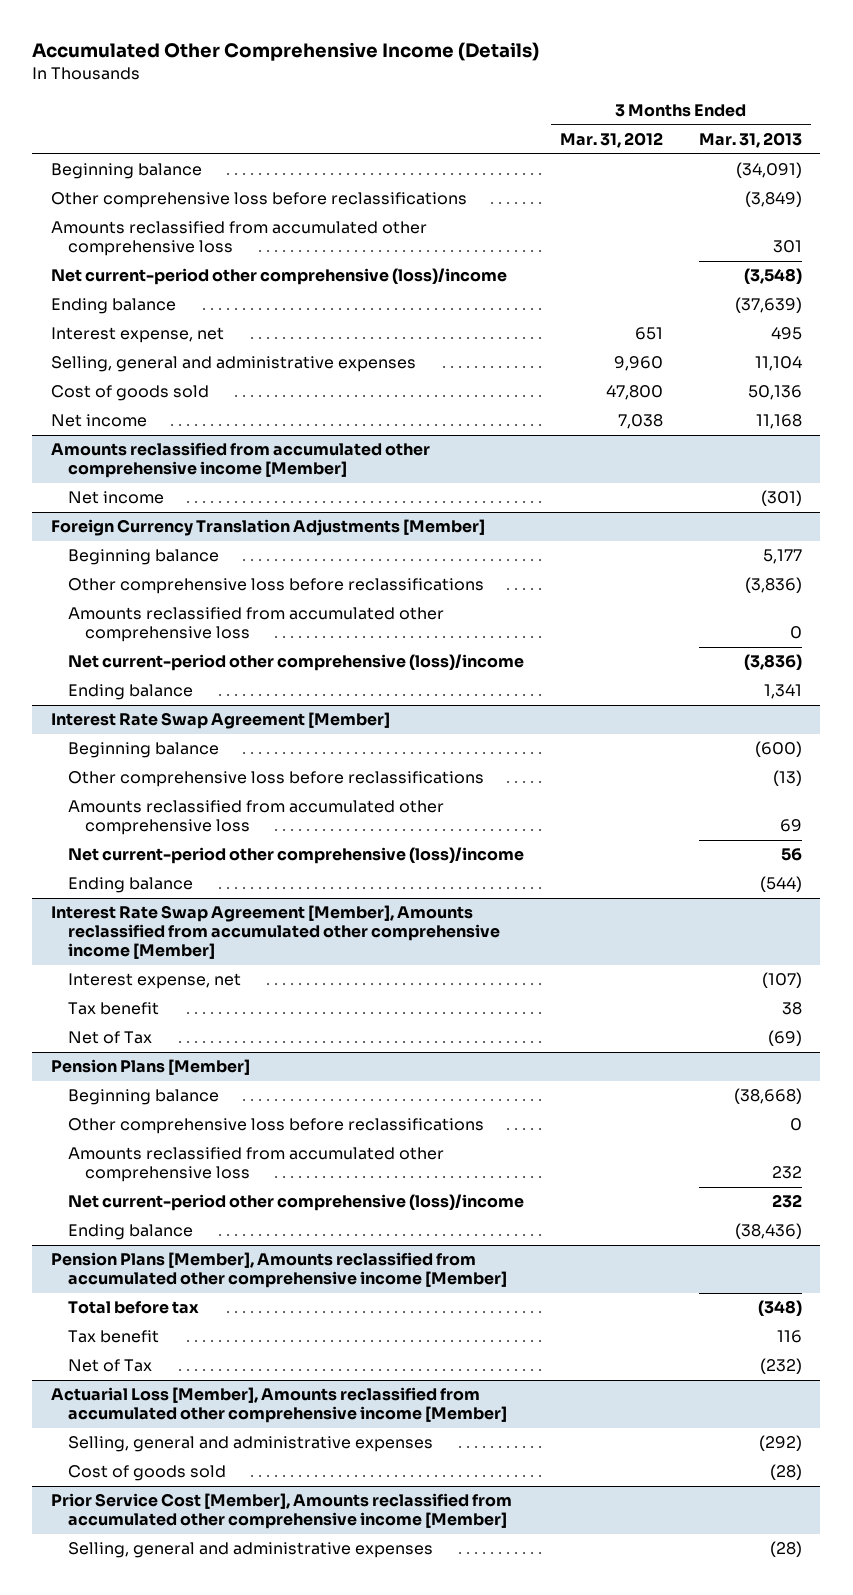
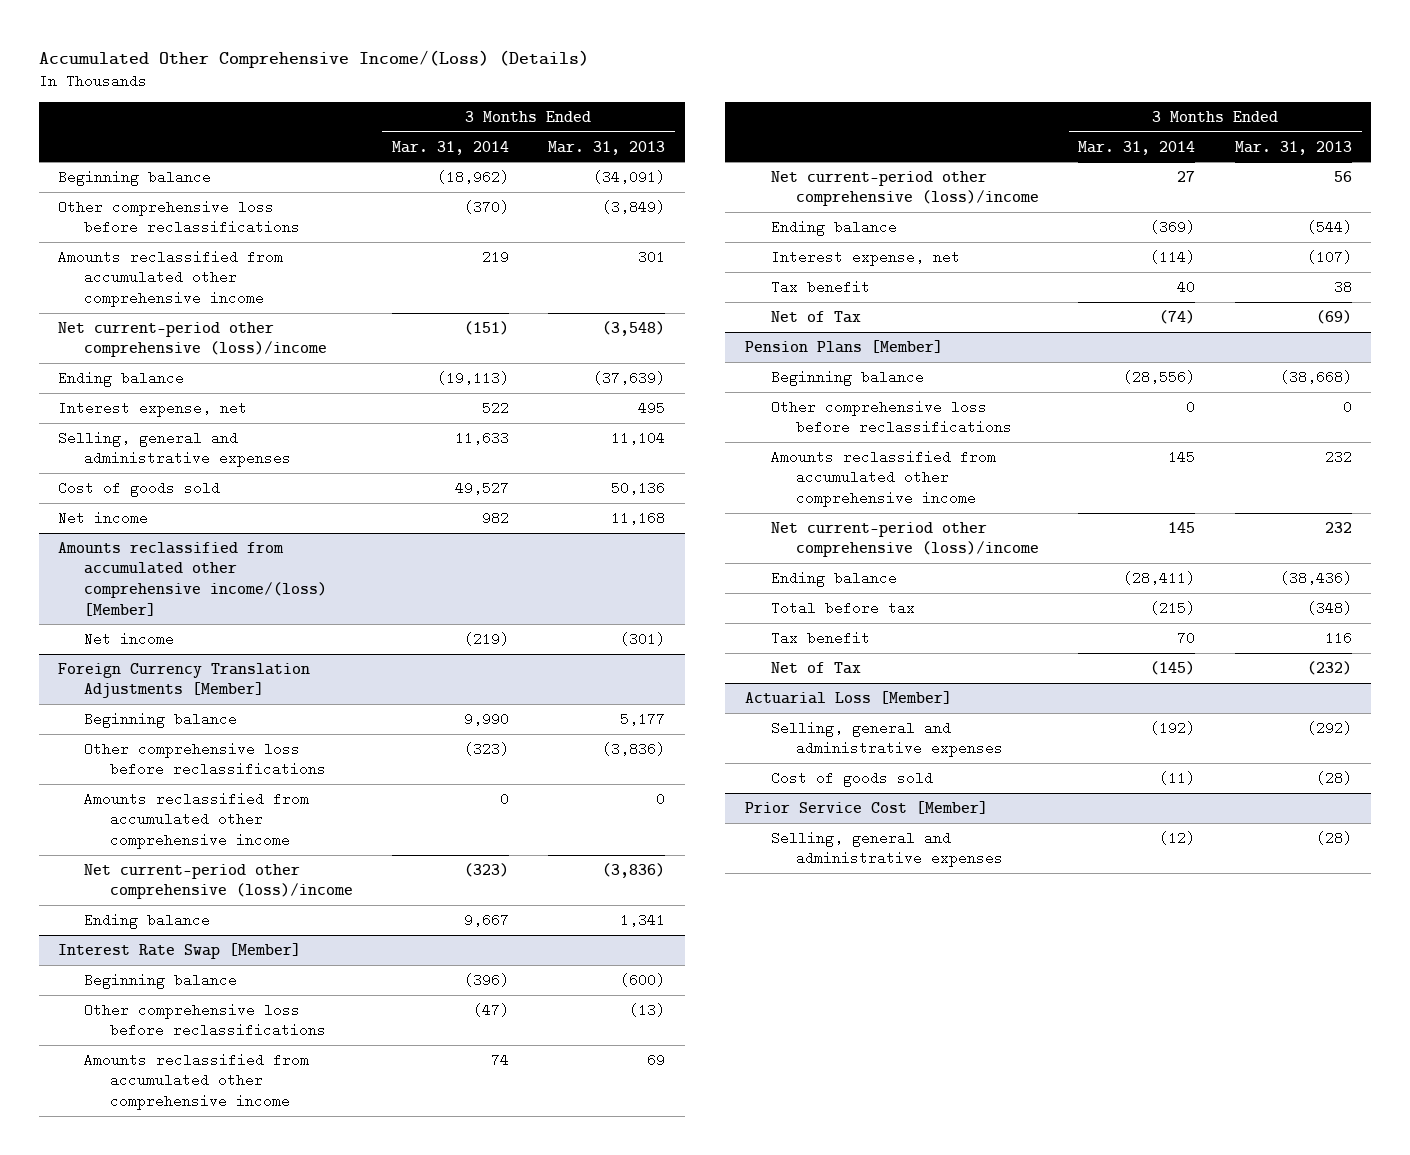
- Accumulated Other Comprehensive Income (Details)
+ Accumulated Other Comprehensive Income/(Loss) (Details)
- | 3 Months Ended Mar. 31, 2012 | 3 Months Ended Mar. 31, 2013
+ | 3 Months Ended Mar. 31, 2014 | 3 Months Ended Mar. 31, 2013
- Amounts reclassified from accumulated other comprehensive loss | | 301
+ Amounts reclassified from accumulated other comprehensive income | 219 | 301
- Amounts reclassified from accumulated other comprehensive income [Member]
+ Amounts reclassified from accumulated other comprehensive income/(loss) [Member]
@ Foreign Currency Translation Adjustments [Member]
- Amounts reclassified from accumulated other comprehensive loss | | 0
+ Amounts reclassified from accumulated other comprehensive income | 0 | 0
- Interest Rate Swap Agreement [Member]
+ Interest Rate Swap [Member]
- Amounts reclassified from accumulated other comprehensive loss | | 69
+ Amounts reclassified from accumulated other comprehensive income | 74 | 69
- Interest Rate Swap Agreement [Member], Amounts reclassified from accumulated other comprehensive income [Member]
@ Pension Plans [Member]
- Amounts reclassified from accumulated other comprehensive loss | | 232
+ Amounts reclassified from accumulated other comprehensive income | 145 | 232
- Pension Plans [Member], Amounts reclassified from accumulated other comprehensive income [Member]
- Actuarial Loss [Member], Amounts reclassified from accumulated other comprehensive income [Member]
+ Actuarial Loss [Member]
- Prior Service Cost [Member], Amounts reclassified from accumulated other comprehensive income [Member]
+ Prior Service Cost [Member]

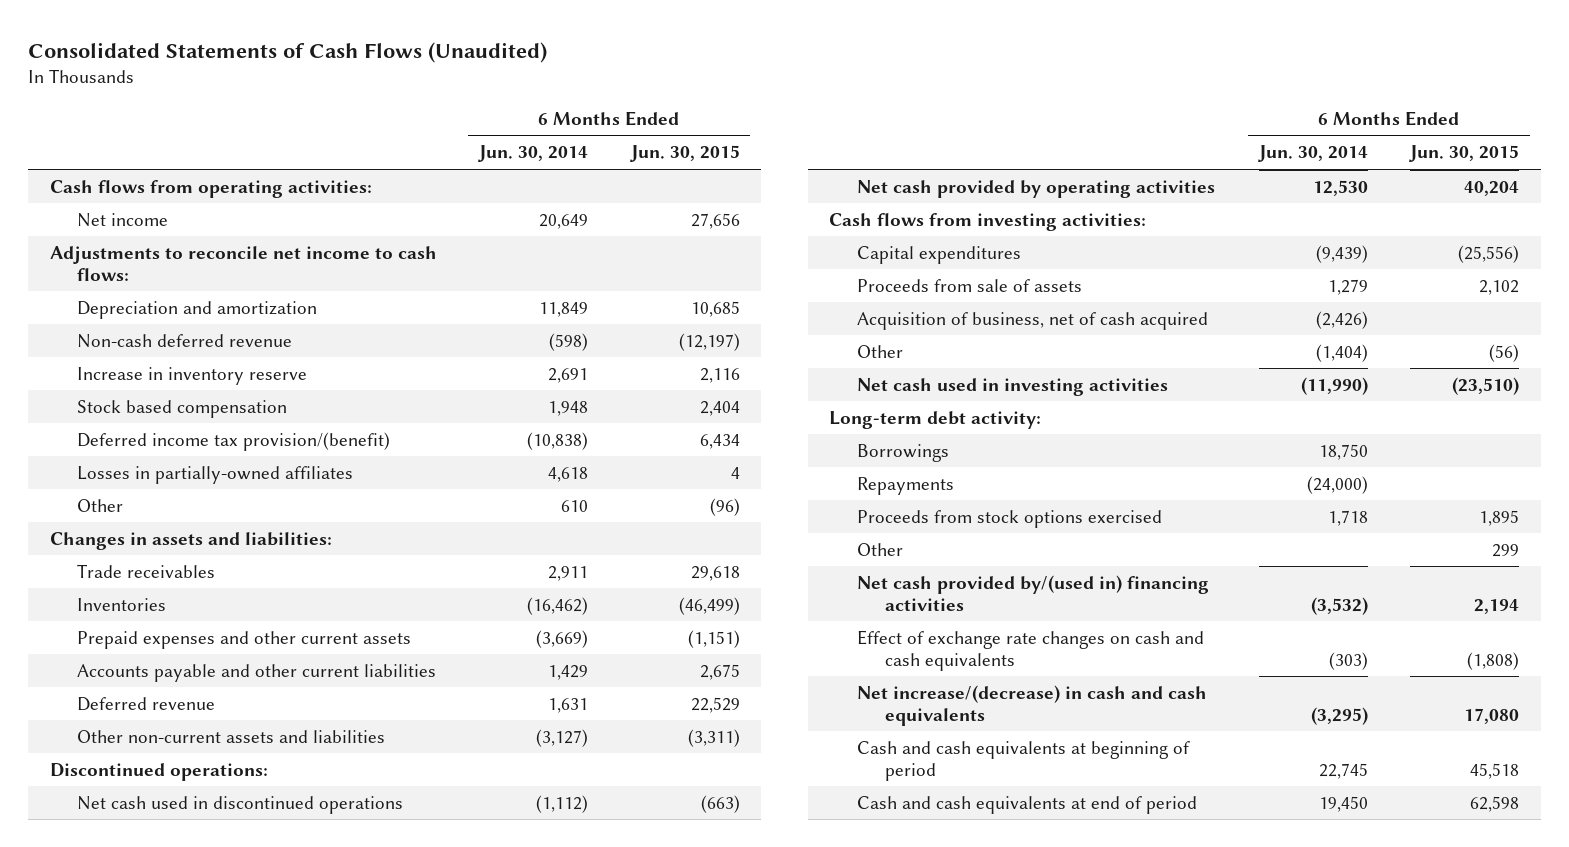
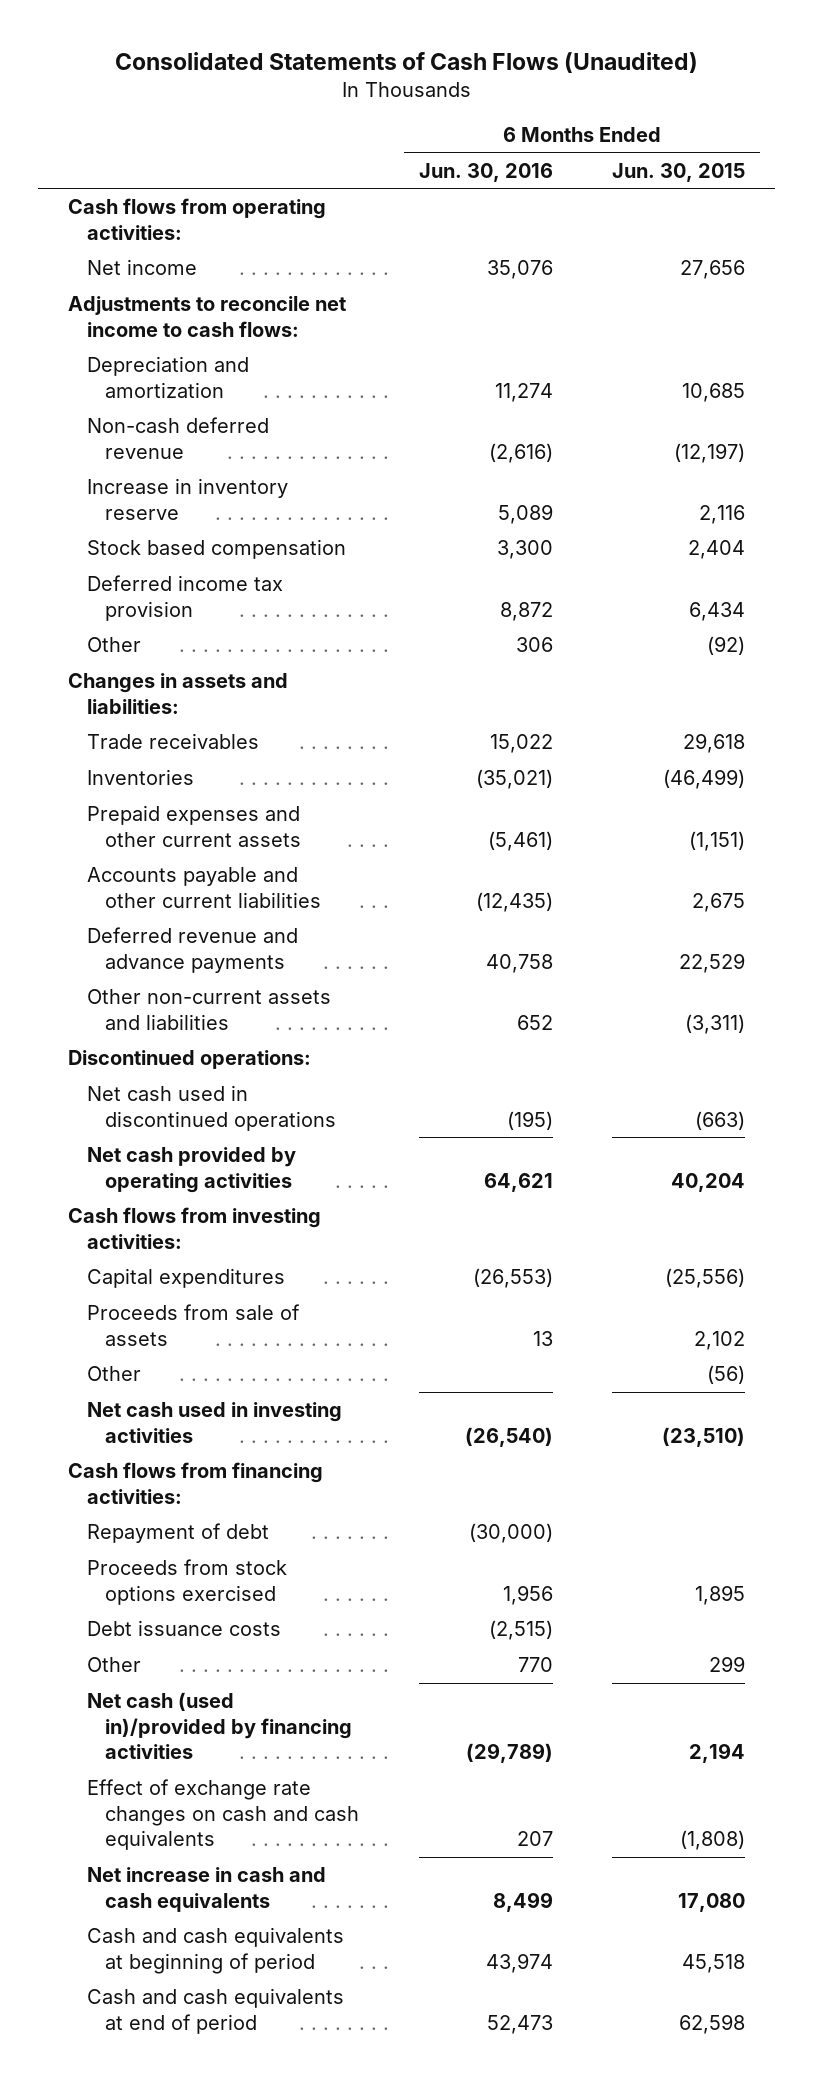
- | 6 Months Ended Jun. 30, 2014 | 6 Months Ended Jun. 30, 2015
+ | 6 Months Ended Jun. 30, 2016 | 6 Months Ended Jun. 30, 2015
- Deferred income tax provision/(benefit) | (10,838) | 6,434
- Losses in partially-owned affiliates | 4,618 | 4
- Other | 610 | (96)
+ Deferred income tax provision | 8,872 | 6,434
+ Other | 306 | (92)
- Deferred revenue | 1,631 | 22,529
+ Deferred revenue and advance payments | 40,758 | 22,529
- Acquisition of business, net of cash acquired | (2,426) |
- Long-term debt activity:
- Borrowings | 18,750 |
- Repayments | (24,000) |
+ Cash flows from financing activities:
+ Repayment of debt | (30,000) |
+ Debt issuance costs | (2,515) |
- Net cash provided by/(used in) financing activities | (3,532) | 2,194
+ Net cash (used in)/provided by financing activities | (29,789) | 2,194
- Net increase/(decrease) in cash and cash equivalents | (3,295) | 17,080
+ Net increase in cash and cash equivalents | 8,499 | 17,080

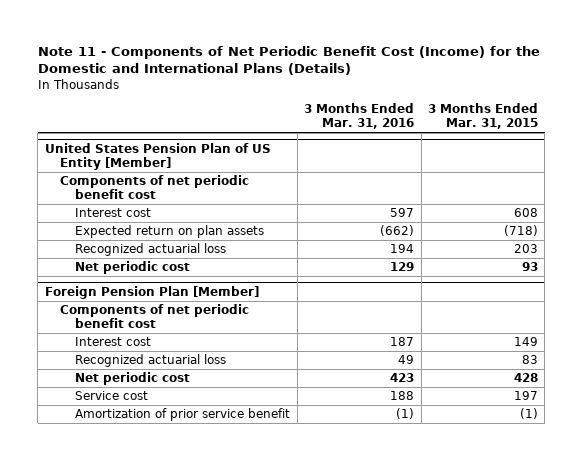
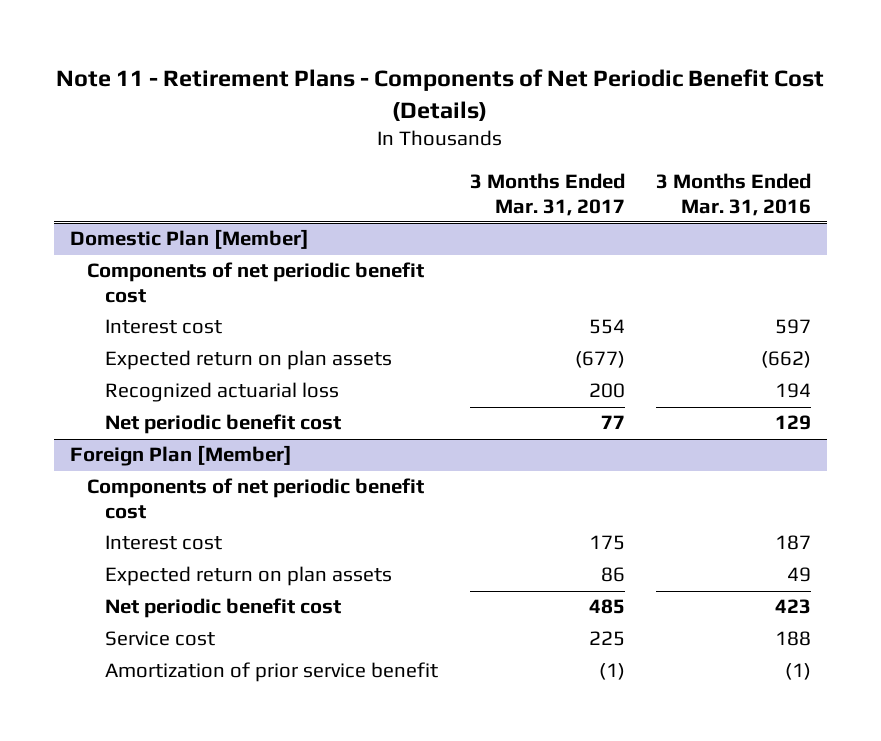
- Note 11 - Components of Net Periodic Benefit Cost (Income) for the Domestic and International Plans (Details)
+ Note 11 - Retirement Plans - Components of Net Periodic Benefit Cost (Details)
- | 3 Months Ended Mar. 31, 2016 | 3 Months Ended Mar. 31, 2015
+ | 3 Months Ended Mar. 31, 2017 | 3 Months Ended Mar. 31, 2016
- United States Pension Plan of US Entity [Member]
+ Domestic Plan [Member]
- Net periodic cost | 129 | 93
- Foreign Pension Plan [Member]
+ Net periodic benefit cost | 77 | 129
+ Foreign Plan [Member]
- Recognized actuarial loss | 49 | 83
- Net periodic cost | 423 | 428
+ Expected return on plan assets | 86 | 49
+ Net periodic benefit cost | 485 | 423

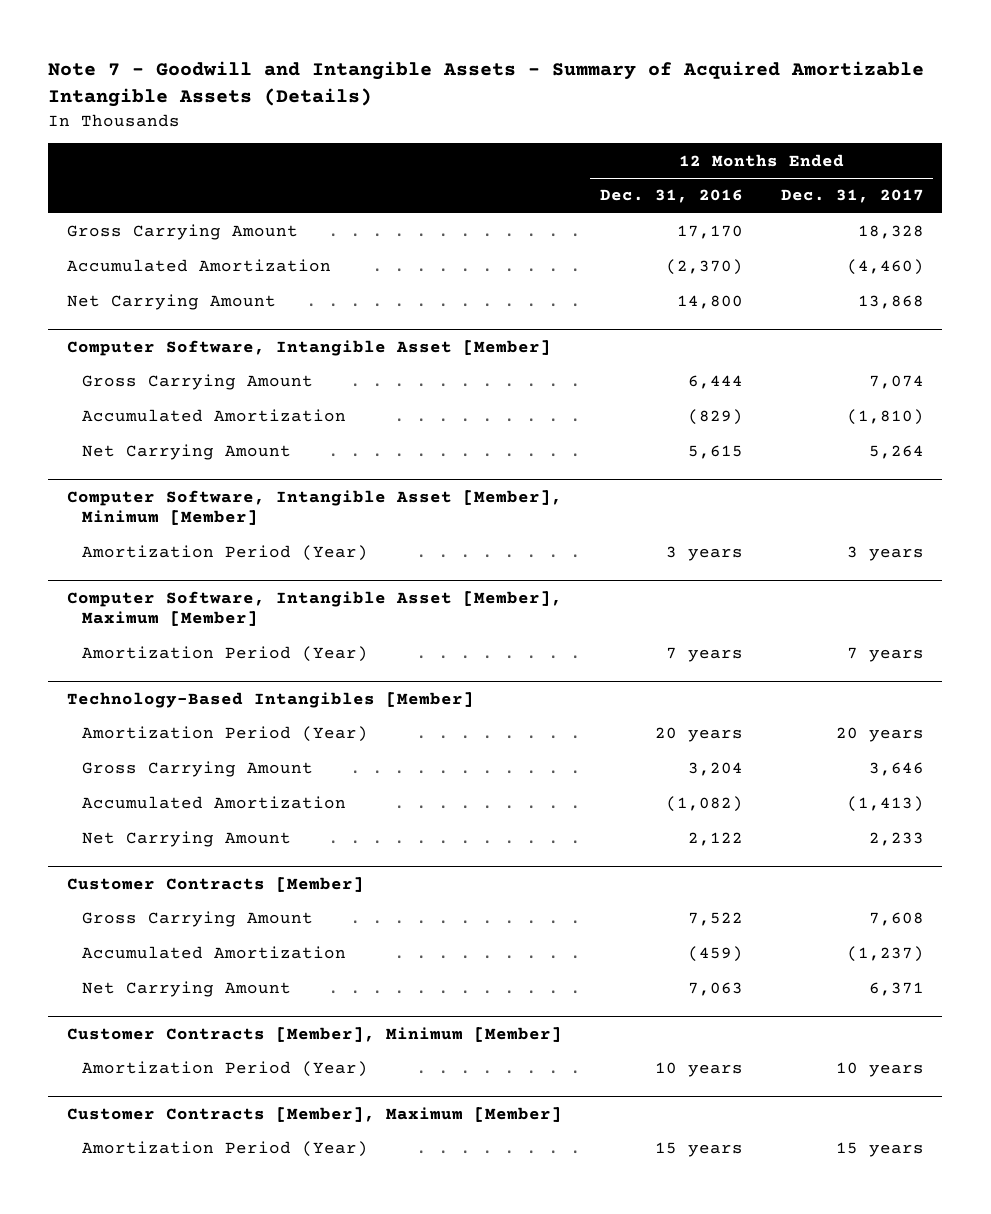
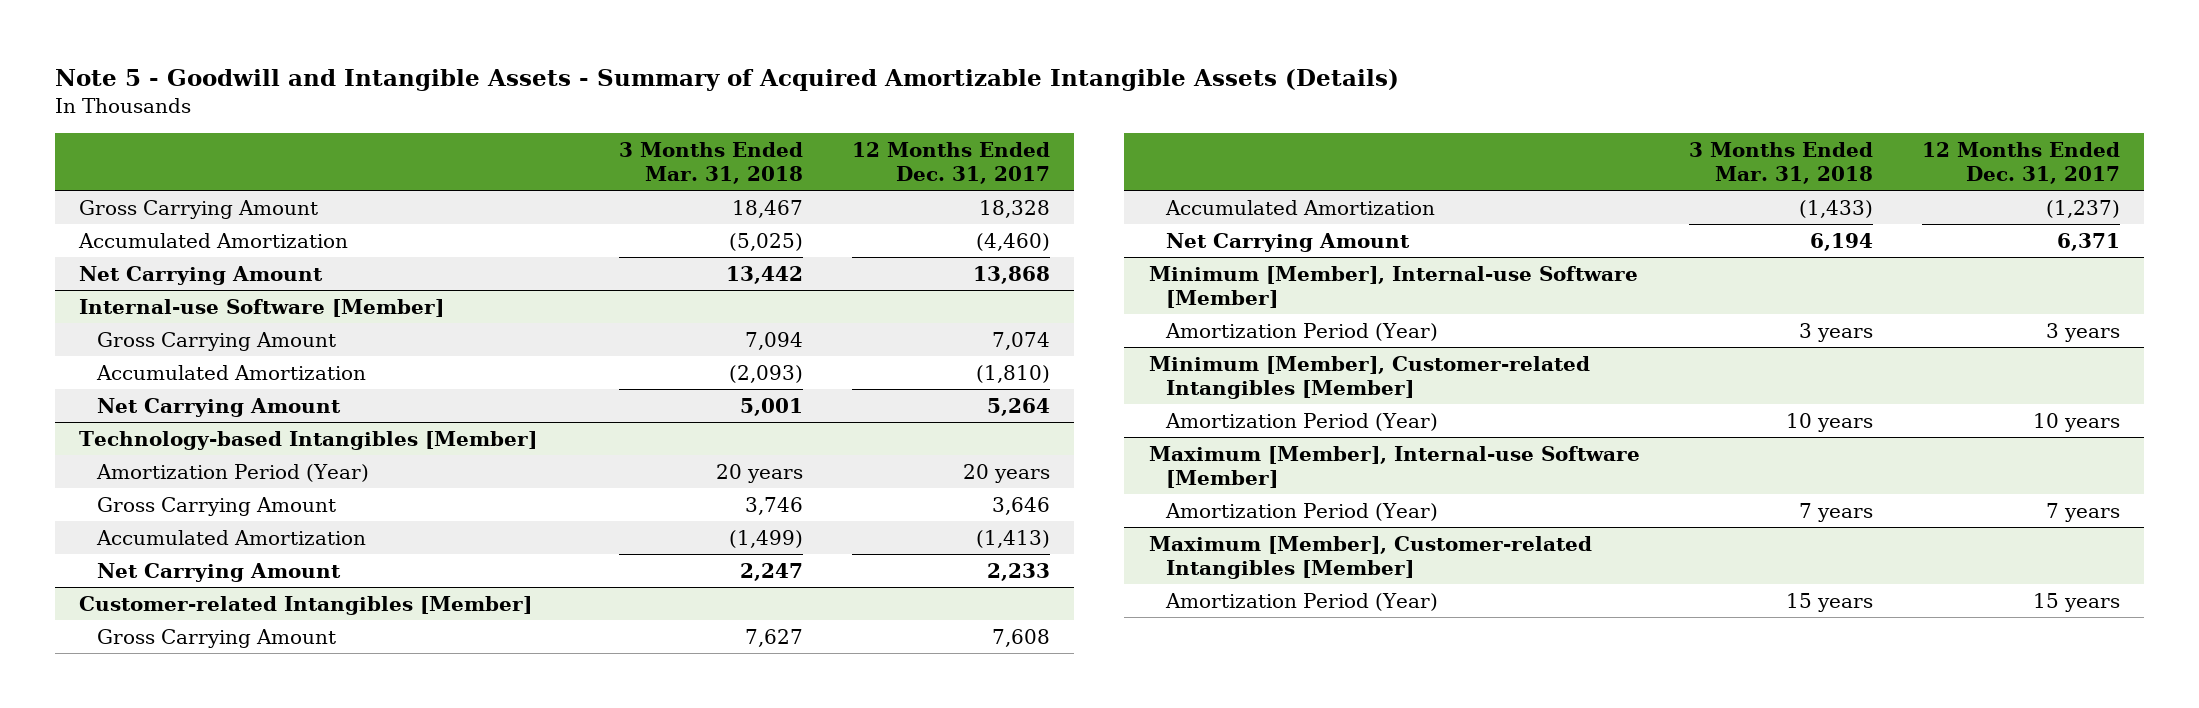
- Note 7 - Goodwill and Intangible Assets - Summary of Acquired Amortizable Intangible Assets (Details)
+ Note 5 - Goodwill and Intangible Assets - Summary of Acquired Amortizable Intangible Assets (Details)
- | 12 Months Ended Dec. 31, 2016 | 12 Months Ended Dec. 31, 2017
+ | 3 Months Ended Mar. 31, 2018 | 12 Months Ended Dec. 31, 2017
- Computer Software, Intangible Asset [Member]
+ Internal-use Software [Member]
- Computer Software, Intangible Asset [Member], Minimum [Member]
- Amortization Period (Year) | 3 years | 3 years
- Computer Software, Intangible Asset [Member], Maximum [Member]
- Amortization Period (Year) | 7 years | 7 years
- Technology-Based Intangibles [Member]
+ Technology-based Intangibles [Member]
- Customer Contracts [Member]
+ Customer-related Intangibles [Member]
- Customer Contracts [Member], Minimum [Member]
+ Minimum [Member], Internal-use Software [Member]
+ Amortization Period (Year) | 3 years | 3 years
+ Minimum [Member], Customer-related Intangibles [Member]
- Customer Contracts [Member], Maximum [Member]
+ Maximum [Member], Internal-use Software [Member]
+ Amortization Period (Year) | 7 years | 7 years
+ Maximum [Member], Customer-related Intangibles [Member]

